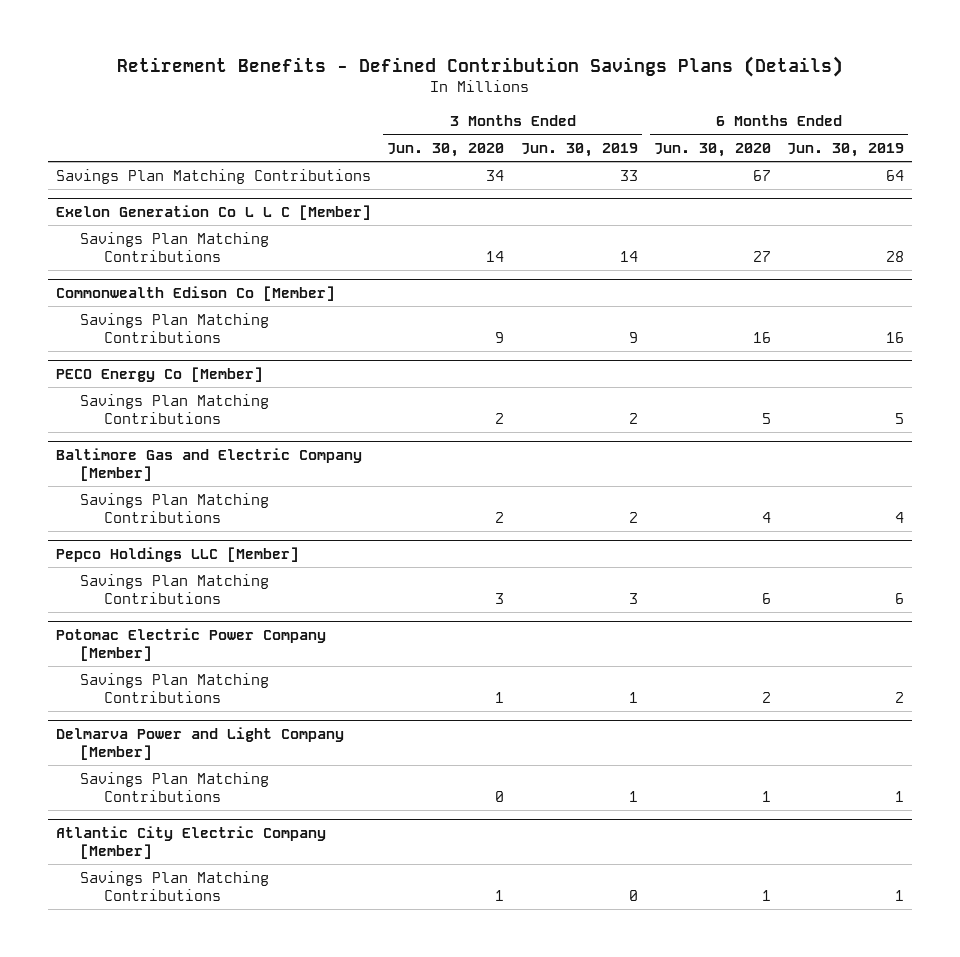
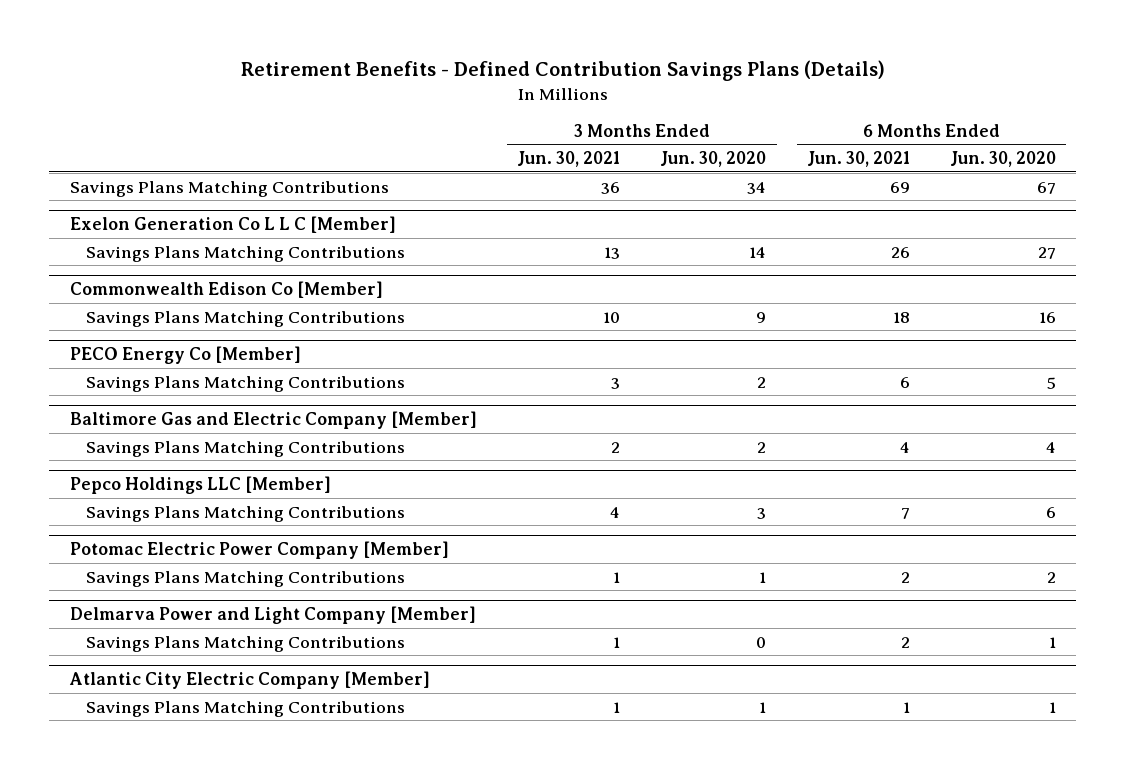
- | 3 Months Ended Jun. 30, 2020 | 3 Months Ended Jun. 30, 2019 | 6 Months Ended Jun. 30, 2020 | 6 Months Ended Jun. 30, 2019
+ | 3 Months Ended Jun. 30, 2021 | 3 Months Ended Jun. 30, 2020 | 6 Months Ended Jun. 30, 2021 | 6 Months Ended Jun. 30, 2020
- Savings Plan Matching Contributions | 34 | 33 | 67 | 64
+ Savings Plans Matching Contributions | 36 | 34 | 69 | 67
@ Exelon Generation Co L L C [Member]
- Savings Plan Matching Contributions | 14 | 14 | 27 | 28
+ Savings Plans Matching Contributions | 13 | 14 | 26 | 27
@ Commonwealth Edison Co [Member]
- Savings Plan Matching Contributions | 9 | 9 | 16 | 16
+ Savings Plans Matching Contributions | 10 | 9 | 18 | 16
@ PECO Energy Co [Member]
- Savings Plan Matching Contributions | 2 | 2 | 5 | 5
+ Savings Plans Matching Contributions | 3 | 2 | 6 | 5
@ Baltimore Gas and Electric Company [Member]
- Savings Plan Matching Contributions | 2 | 2 | 4 | 4
+ Savings Plans Matching Contributions | 2 | 2 | 4 | 4
@ Pepco Holdings LLC [Member]
- Savings Plan Matching Contributions | 3 | 3 | 6 | 6
+ Savings Plans Matching Contributions | 4 | 3 | 7 | 6
@ Potomac Electric Power Company [Member]
- Savings Plan Matching Contributions | 1 | 1 | 2 | 2
+ Savings Plans Matching Contributions | 1 | 1 | 2 | 2
@ Delmarva Power and Light Company [Member]
- Savings Plan Matching Contributions | 0 | 1 | 1 | 1
+ Savings Plans Matching Contributions | 1 | 0 | 2 | 1
@ Atlantic City Electric Company [Member]
- Savings Plan Matching Contributions | 1 | 0 | 1 | 1
+ Savings Plans Matching Contributions | 1 | 1 | 1 | 1

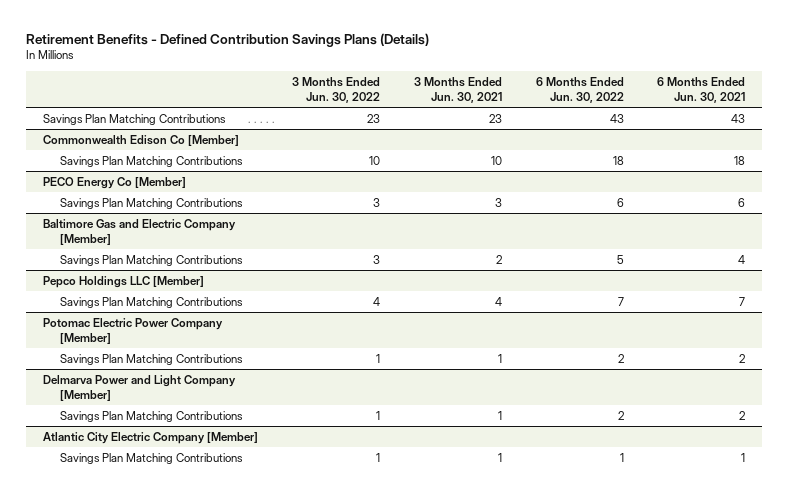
- | 3 Months Ended Jun. 30, 2021 | 3 Months Ended Jun. 30, 2020 | 6 Months Ended Jun. 30, 2021 | 6 Months Ended Jun. 30, 2020
+ | 3 Months Ended Jun. 30, 2022 | 3 Months Ended Jun. 30, 2021 | 6 Months Ended Jun. 30, 2022 | 6 Months Ended Jun. 30, 2021
- Savings Plans Matching Contributions | 36 | 34 | 69 | 67
- Exelon Generation Co L L C [Member]
- Savings Plans Matching Contributions | 13 | 14 | 26 | 27
+ Savings Plan Matching Contributions | 23 | 23 | 43 | 43
@ Commonwealth Edison Co [Member]
- Savings Plans Matching Contributions | 10 | 9 | 18 | 16
+ Savings Plan Matching Contributions | 10 | 10 | 18 | 18
@ PECO Energy Co [Member]
- Savings Plans Matching Contributions | 3 | 2 | 6 | 5
+ Savings Plan Matching Contributions | 3 | 3 | 6 | 6
@ Baltimore Gas and Electric Company [Member]
- Savings Plans Matching Contributions | 2 | 2 | 4 | 4
+ Savings Plan Matching Contributions | 3 | 2 | 5 | 4
@ Pepco Holdings LLC [Member]
- Savings Plans Matching Contributions | 4 | 3 | 7 | 6
+ Savings Plan Matching Contributions | 4 | 4 | 7 | 7
@ Potomac Electric Power Company [Member]
- Savings Plans Matching Contributions | 1 | 1 | 2 | 2
+ Savings Plan Matching Contributions | 1 | 1 | 2 | 2
@ Delmarva Power and Light Company [Member]
- Savings Plans Matching Contributions | 1 | 0 | 2 | 1
+ Savings Plan Matching Contributions | 1 | 1 | 2 | 2
@ Atlantic City Electric Company [Member]
- Savings Plans Matching Contributions | 1 | 1 | 1 | 1
+ Savings Plan Matching Contributions | 1 | 1 | 1 | 1

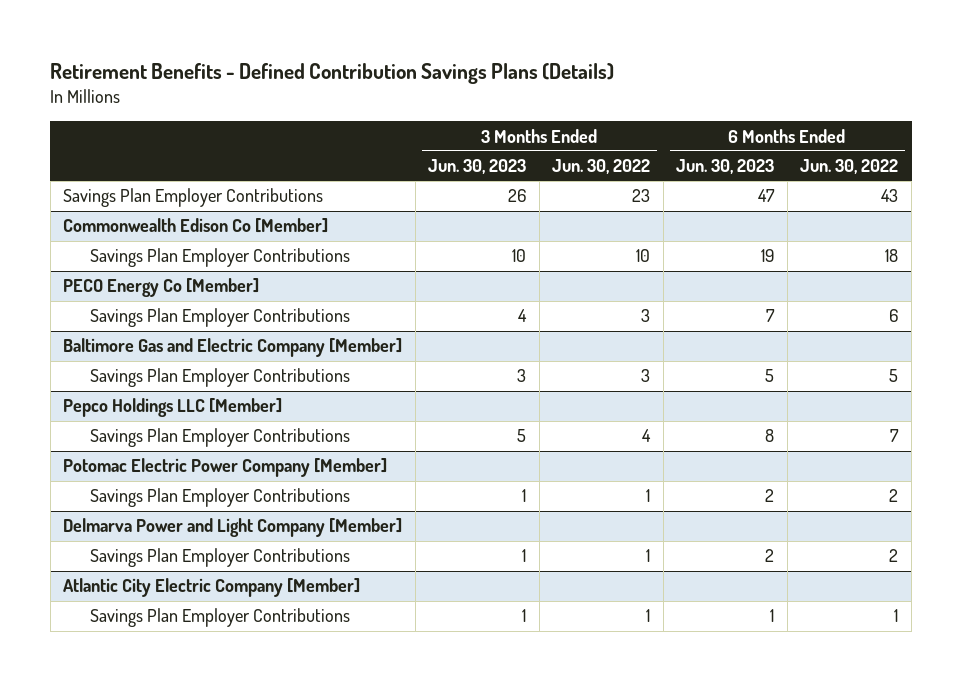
- | 3 Months Ended Jun. 30, 2022 | 3 Months Ended Jun. 30, 2021 | 6 Months Ended Jun. 30, 2022 | 6 Months Ended Jun. 30, 2021
+ | 3 Months Ended Jun. 30, 2023 | 3 Months Ended Jun. 30, 2022 | 6 Months Ended Jun. 30, 2023 | 6 Months Ended Jun. 30, 2022
- Savings Plan Matching Contributions | 23 | 23 | 43 | 43
+ Savings Plan Employer Contributions | 26 | 23 | 47 | 43
@ Commonwealth Edison Co [Member]
- Savings Plan Matching Contributions | 10 | 10 | 18 | 18
+ Savings Plan Employer Contributions | 10 | 10 | 19 | 18
@ PECO Energy Co [Member]
- Savings Plan Matching Contributions | 3 | 3 | 6 | 6
+ Savings Plan Employer Contributions | 4 | 3 | 7 | 6
@ Baltimore Gas and Electric Company [Member]
- Savings Plan Matching Contributions | 3 | 2 | 5 | 4
+ Savings Plan Employer Contributions | 3 | 3 | 5 | 5
@ Pepco Holdings LLC [Member]
- Savings Plan Matching Contributions | 4 | 4 | 7 | 7
+ Savings Plan Employer Contributions | 5 | 4 | 8 | 7
@ Potomac Electric Power Company [Member]
- Savings Plan Matching Contributions | 1 | 1 | 2 | 2
+ Savings Plan Employer Contributions | 1 | 1 | 2 | 2
@ Delmarva Power and Light Company [Member]
- Savings Plan Matching Contributions | 1 | 1 | 2 | 2
+ Savings Plan Employer Contributions | 1 | 1 | 2 | 2
@ Atlantic City Electric Company [Member]
- Savings Plan Matching Contributions | 1 | 1 | 1 | 1
+ Savings Plan Employer Contributions | 1 | 1 | 1 | 1

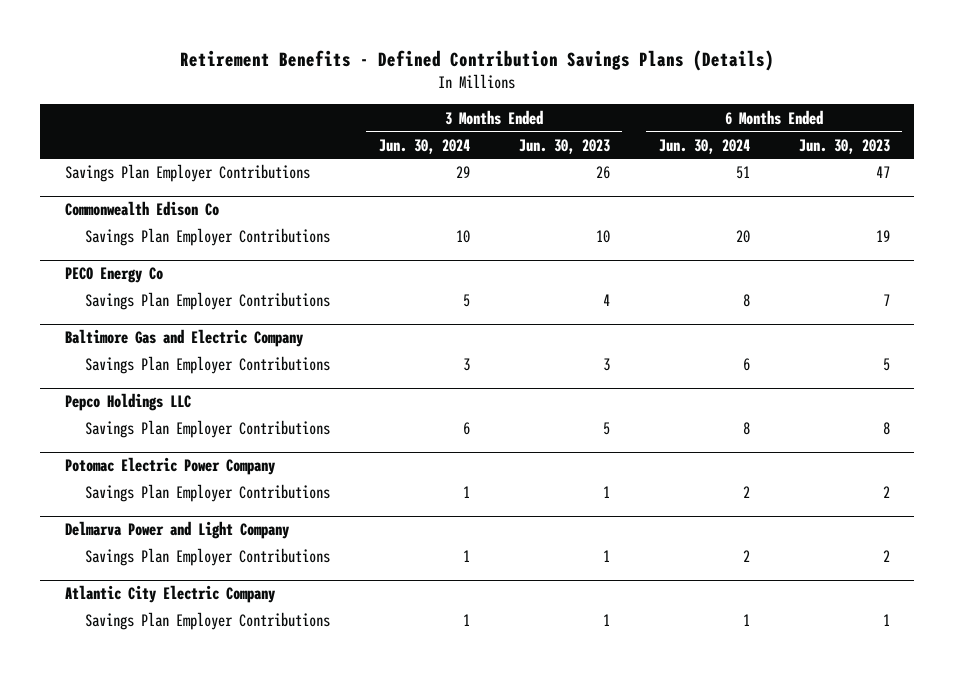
- | 3 Months Ended Jun. 30, 2023 | 3 Months Ended Jun. 30, 2022 | 6 Months Ended Jun. 30, 2023 | 6 Months Ended Jun. 30, 2022
+ | 3 Months Ended Jun. 30, 2024 | 3 Months Ended Jun. 30, 2023 | 6 Months Ended Jun. 30, 2024 | 6 Months Ended Jun. 30, 2023
- Commonwealth Edison Co [Member]
+ Commonwealth Edison Co
- PECO Energy Co [Member]
+ PECO Energy Co
- Baltimore Gas and Electric Company [Member]
+ Baltimore Gas and Electric Company
- Pepco Holdings LLC [Member]
+ Pepco Holdings LLC
- Potomac Electric Power Company [Member]
+ Potomac Electric Power Company
- Delmarva Power and Light Company [Member]
+ Delmarva Power and Light Company
- Atlantic City Electric Company [Member]
+ Atlantic City Electric Company

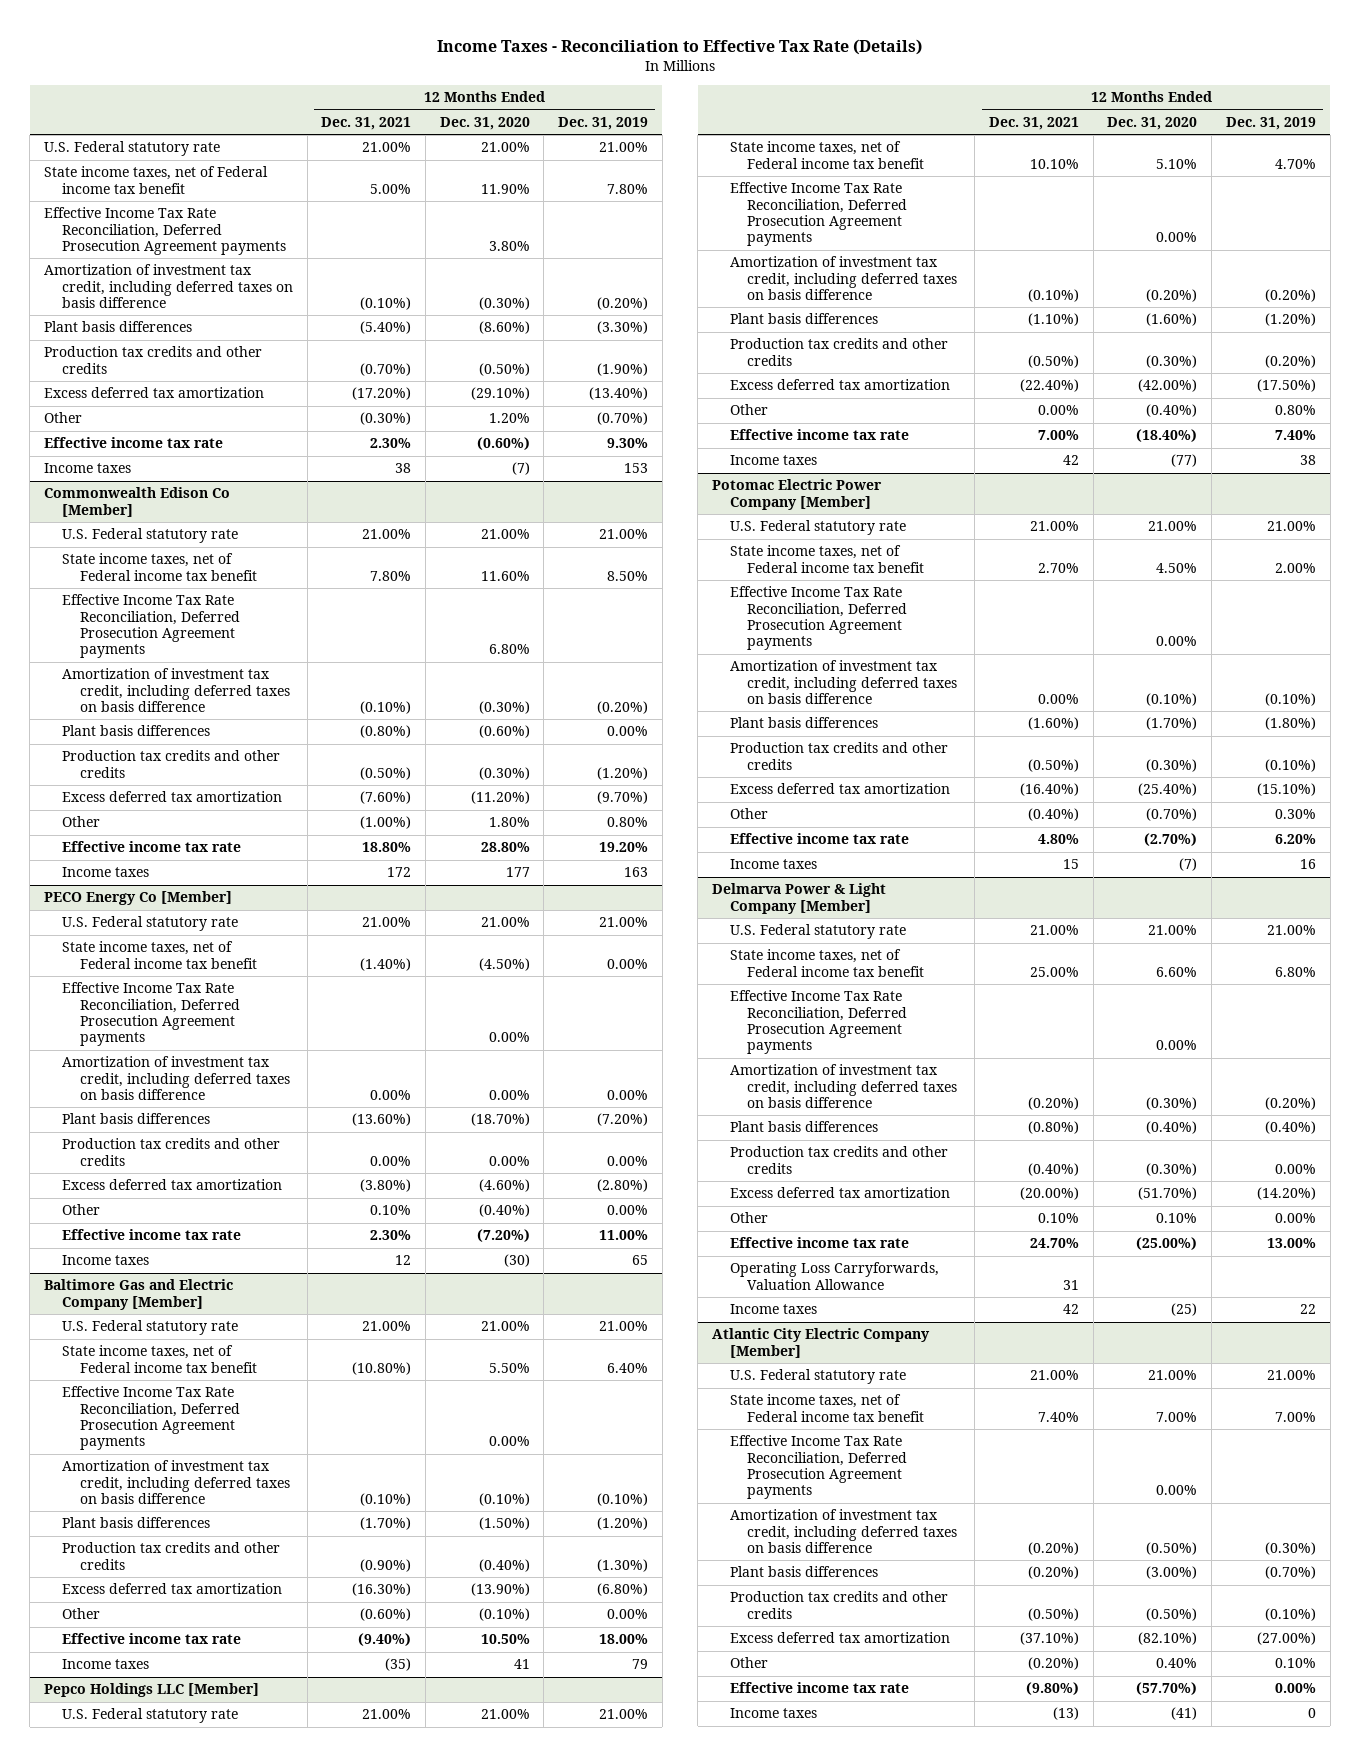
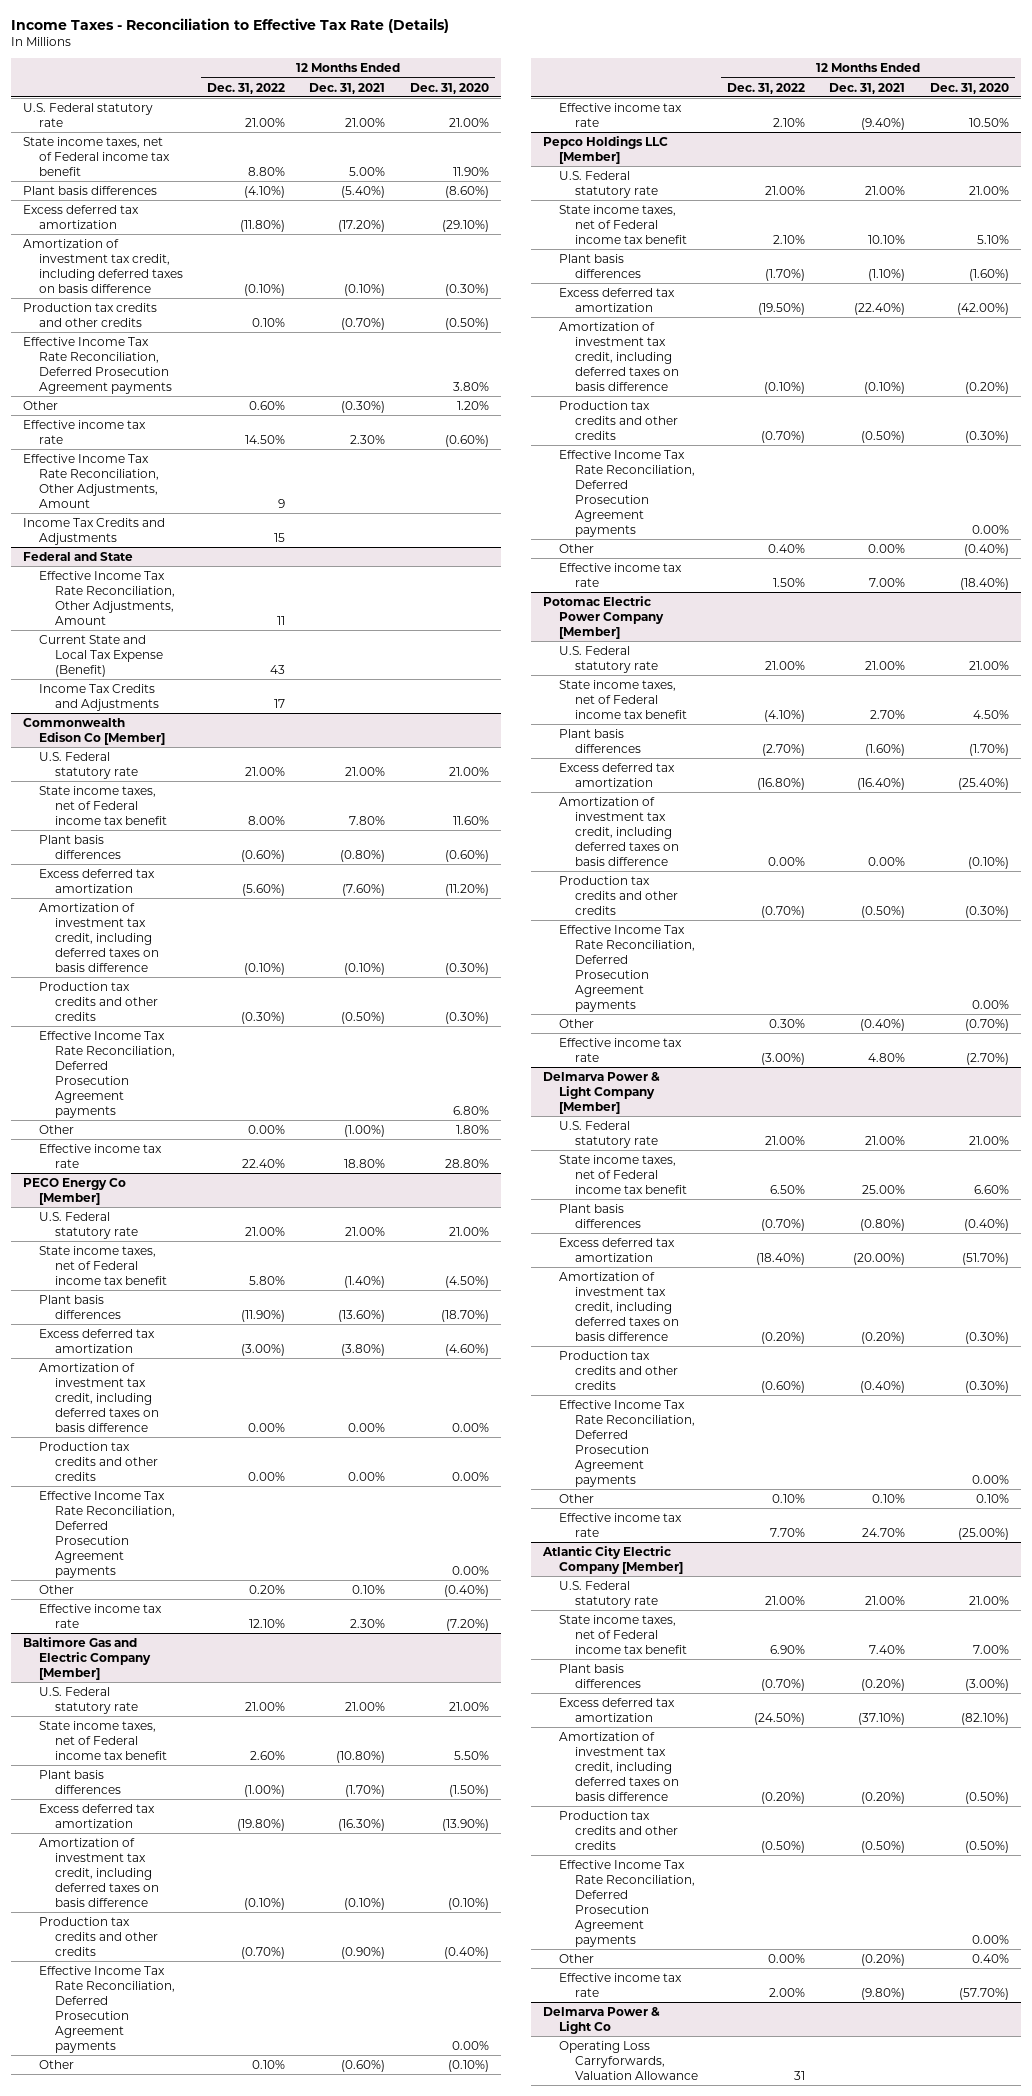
- | 12 Months Ended Dec. 31, 2021 | 12 Months Ended Dec. 31, 2020 | 12 Months Ended Dec. 31, 2019
+ | 12 Months Ended Dec. 31, 2022 | 12 Months Ended Dec. 31, 2021 | 12 Months Ended Dec. 31, 2020
moved down: Amortization of investment tax credit, including deferred taxes on basis difference | (0.10%) | (0.10%) | (0.30%)
moved down: Production tax credits and other credits | 0.10% | (0.70%) | (0.50%)
moved down: Effective Income Tax Rate Reconciliation, Deferred Prosecution Agreement payments | | | 3.80%
- Income taxes | 38 | (7) | 153
+ Effective Income Tax Rate Reconciliation, Other Adjustments, Amount | 9 | |
+ Income Tax Credits and Adjustments | 15 | |
+ Federal and State
+ Effective Income Tax Rate Reconciliation, Other Adjustments, Amount | 11 | |
+ Current State and Local Tax Expense (Benefit) | 43 | |
+ Income Tax Credits and Adjustments | 17 | |
@ Commonwealth Edison Co [Member]
moved down: Amortization of investment tax credit, including deferred taxes on basis difference | (0.10%) | (0.10%) | (0.30%)
moved down: Production tax credits and other credits | (0.30%) | (0.50%) | (0.30%)
moved down: Effective Income Tax Rate Reconciliation, Deferred Prosecution Agreement payments | | | 6.80%
- Income taxes | 172 | 177 | 163
@ PECO Energy Co [Member]
moved down: Amortization of investment tax credit, including deferred taxes on basis difference | 0.00% | 0.00% | 0.00%
moved down: Production tax credits and other credits | 0.00% | 0.00% | 0.00%
moved down: Effective Income Tax Rate Reconciliation, Deferred Prosecution Agreement payments | | | 0.00%
- Income taxes | 12 | (30) | 65
@ Baltimore Gas and Electric Company [Member]
moved down: Amortization of investment tax credit, including deferred taxes on basis difference | (0.10%) | (0.10%) | (0.10%)
moved down: Production tax credits and other credits | (0.70%) | (0.90%) | (0.40%)
moved down: Effective Income Tax Rate Reconciliation, Deferred Prosecution Agreement payments | | | 0.00%
- Income taxes | (35) | 41 | 79
@ Pepco Holdings LLC [Member]
moved down: Amortization of investment tax credit, including deferred taxes on basis difference | (0.10%) | (0.10%) | (0.20%)
moved down: Production tax credits and other credits | (0.70%) | (0.50%) | (0.30%)
moved down: Effective Income Tax Rate Reconciliation, Deferred Prosecution Agreement payments | | | 0.00%
- Income taxes | 42 | (77) | 38
@ Potomac Electric Power Company [Member]
moved down: Amortization of investment tax credit, including deferred taxes on basis difference | 0.00% | 0.00% | (0.10%)
moved down: Production tax credits and other credits | (0.70%) | (0.50%) | (0.30%)
moved down: Effective Income Tax Rate Reconciliation, Deferred Prosecution Agreement payments | | | 0.00%
- Income taxes | 15 | (7) | 16
@ Delmarva Power & Light Company [Member]
moved down: Amortization of investment tax credit, including deferred taxes on basis difference | (0.20%) | (0.20%) | (0.30%)
moved down: Production tax credits and other credits | (0.60%) | (0.40%) | (0.30%)
moved down: Effective Income Tax Rate Reconciliation, Deferred Prosecution Agreement payments | | | 0.00%
- Operating Loss Carryforwards, Valuation Allowance | 31 | |
- Income taxes | 42 | (25) | 22
@ Atlantic City Electric Company [Member]
moved down: Amortization of investment tax credit, including deferred taxes on basis difference | (0.20%) | (0.20%) | (0.50%)
moved down: Production tax credits and other credits | (0.50%) | (0.50%) | (0.50%)
moved down: Effective Income Tax Rate Reconciliation, Deferred Prosecution Agreement payments | | | 0.00%
- Income taxes | (13) | (41) | 0
+ Delmarva Power & Light Co
+ Operating Loss Carryforwards, Valuation Allowance | 31 | |

